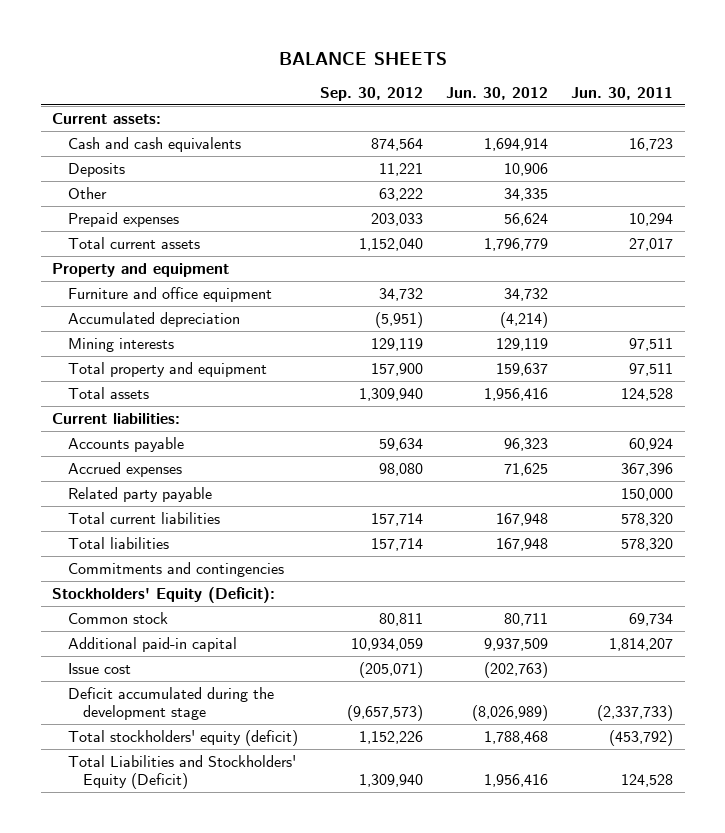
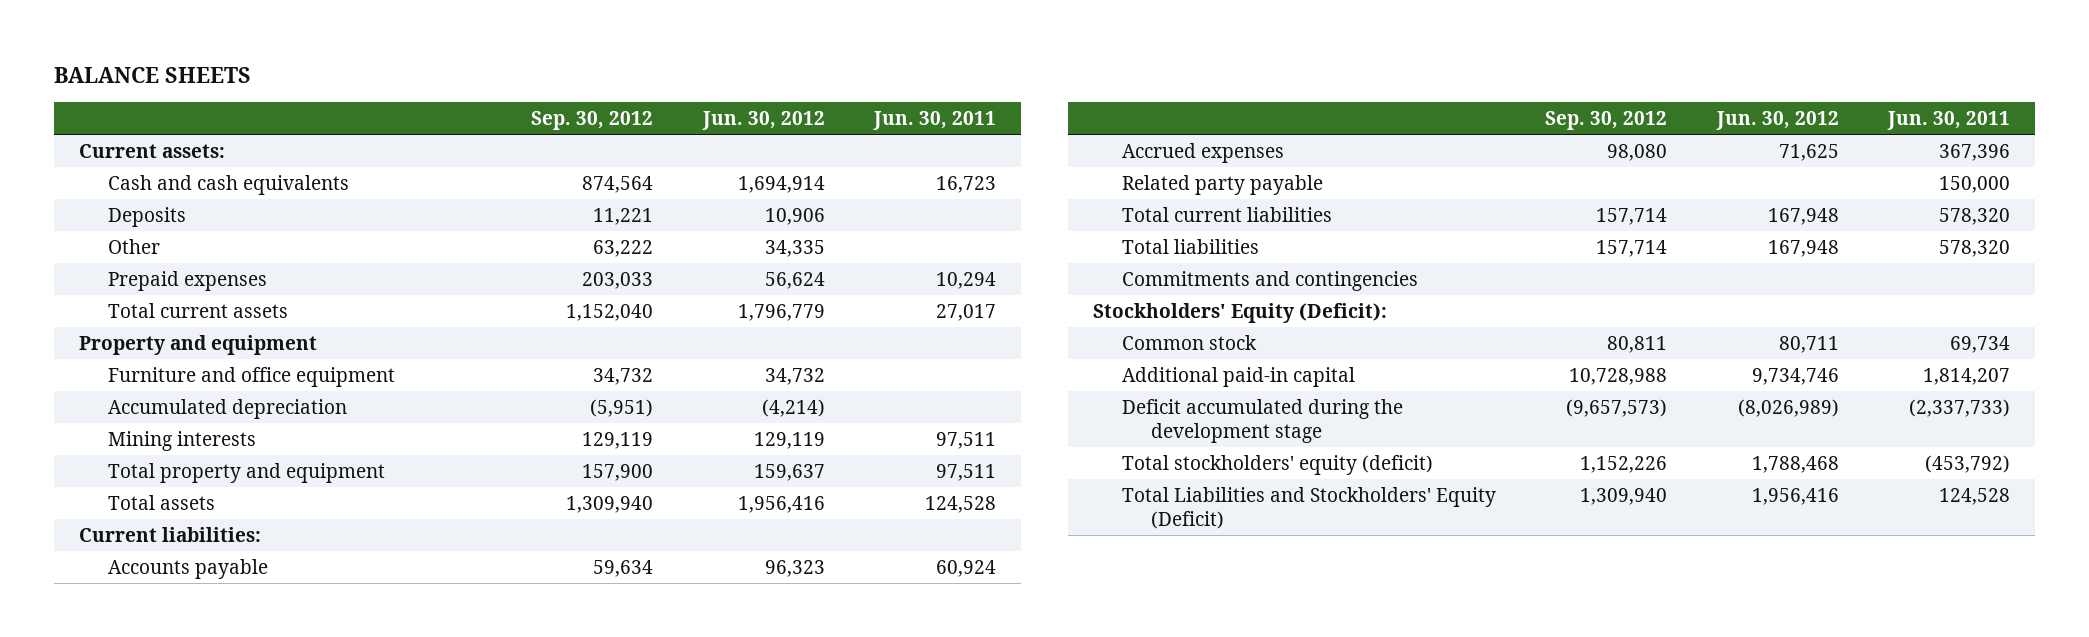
- Additional paid-in capital | 10,934,059 | 9,937,509 | 1,814,207
- Issue cost | (205,071) | (202,763) |
+ Additional paid-in capital | 10,728,988 | 9,734,746 | 1,814,207

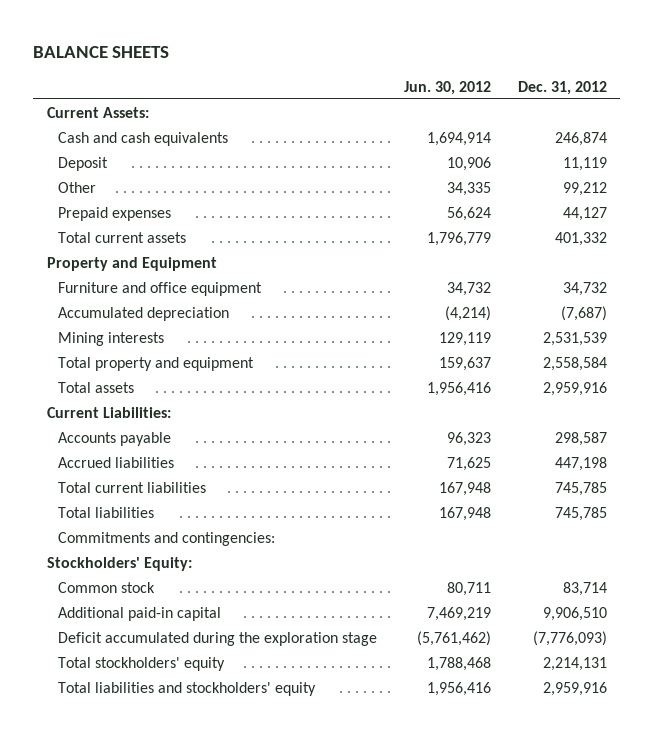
- | Sep. 30, 2012 | Jun. 30, 2012 | Jun. 30, 2011
+ | Jun. 30, 2012 | Dec. 31, 2012
- Current assets:
+ Current Assets:
- Deposits | 11,221 | 10,906 |
+ Deposit | 10,906 | 11,119
- Property and equipment
+ Property and Equipment
- Current liabilities:
+ Current Liabilities:
- Accrued expenses | 98,080 | 71,625 | 367,396
- Related party payable | | | 150,000
+ Accrued liabilities | 71,625 | 447,198
- Commitments and contingencies
- Stockholders' Equity (Deficit):
+ Commitments and contingencies:
+ Stockholders' Equity:
- Additional paid-in capital | 10,728,988 | 9,734,746 | 1,814,207
- Deficit accumulated during the development stage | (9,657,573) | (8,026,989) | (2,337,733)
- Total stockholders' equity (deficit) | 1,152,226 | 1,788,468 | (453,792)
- Total Liabilities and Stockholders' Equity (Deficit) | 1,309,940 | 1,956,416 | 124,528
+ Additional paid-in capital | 7,469,219 | 9,906,510
+ Deficit accumulated during the exploration stage | (5,761,462) | (7,776,093)
+ Total stockholders' equity | 1,788,468 | 2,214,131
+ Total liabilities and stockholders' equity | 1,956,416 | 2,959,916

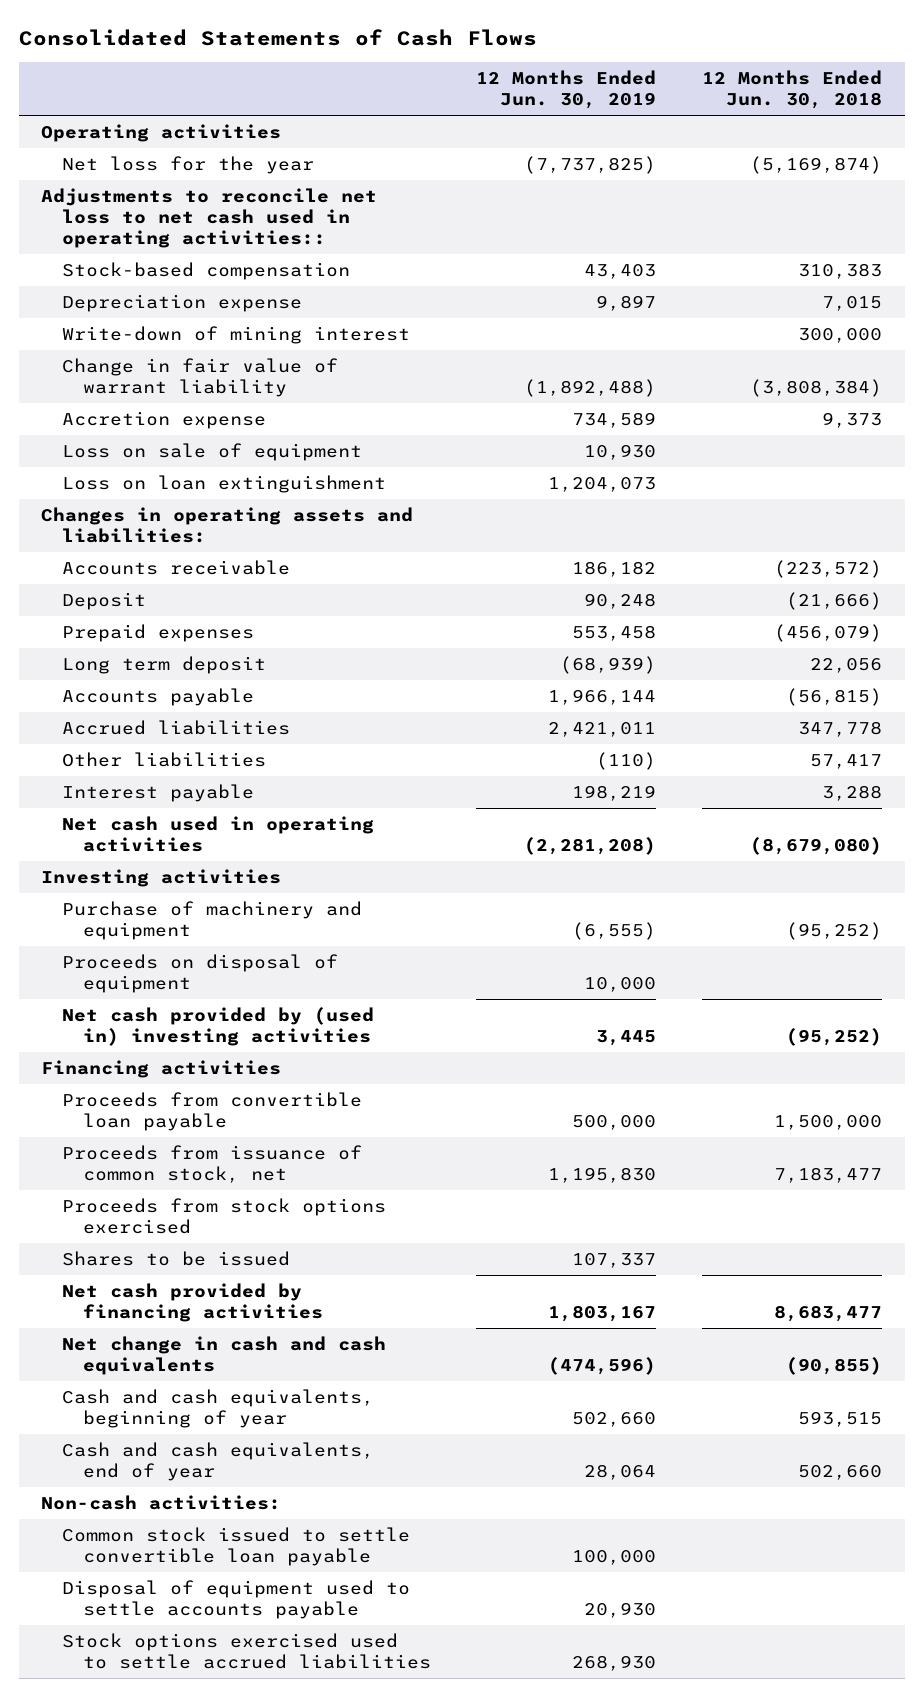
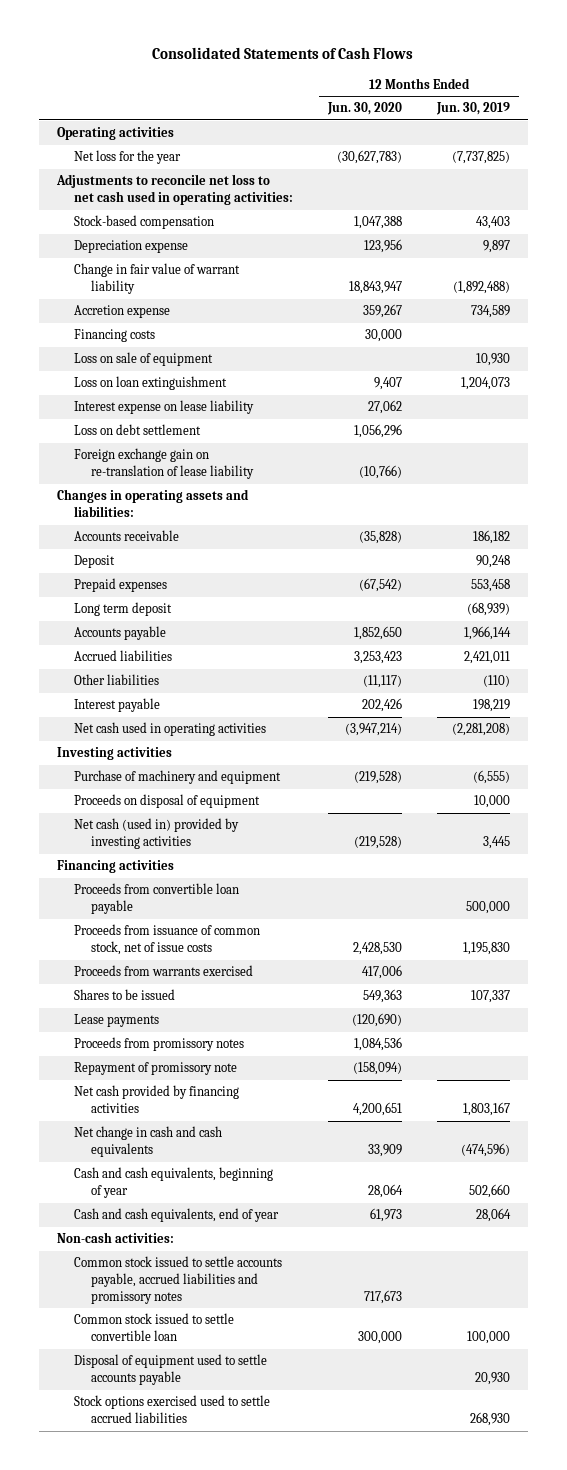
- | 12 Months Ended Jun. 30, 2019 | 12 Months Ended Jun. 30, 2018
+ | 12 Months Ended Jun. 30, 2020 | 12 Months Ended Jun. 30, 2019
- Adjustments to reconcile net loss to net cash used in operating activities::
+ Adjustments to reconcile net loss to net cash used in operating activities:
- Write-down of mining interest | | 300,000
+ Financing costs | 30,000 |
+ Interest expense on lease liability | 27,062 |
+ Loss on debt settlement | 1,056,296 |
+ Foreign exchange gain on re-translation of lease liability | (10,766) |
- Net cash provided by (used in) investing activities | 3,445 | (95,252)
+ Net cash (used in) provided by investing activities | (219,528) | 3,445
- Proceeds from issuance of common stock, net | 1,195,830 | 7,183,477
- Proceeds from stock options exercised
+ Proceeds from issuance of common stock, net of issue costs | 2,428,530 | 1,195,830
+ Proceeds from warrants exercised | 417,006 |
+ Lease payments | (120,690) |
+ Proceeds from promissory notes | 1,084,536 |
+ Repayment of promissory note | (158,094) |
- Common stock issued to settle convertible loan payable | 100,000 |
+ Common stock issued to settle accounts payable, accrued liabilities and promissory notes | 717,673 |
+ Common stock issued to settle convertible loan | 300,000 | 100,000

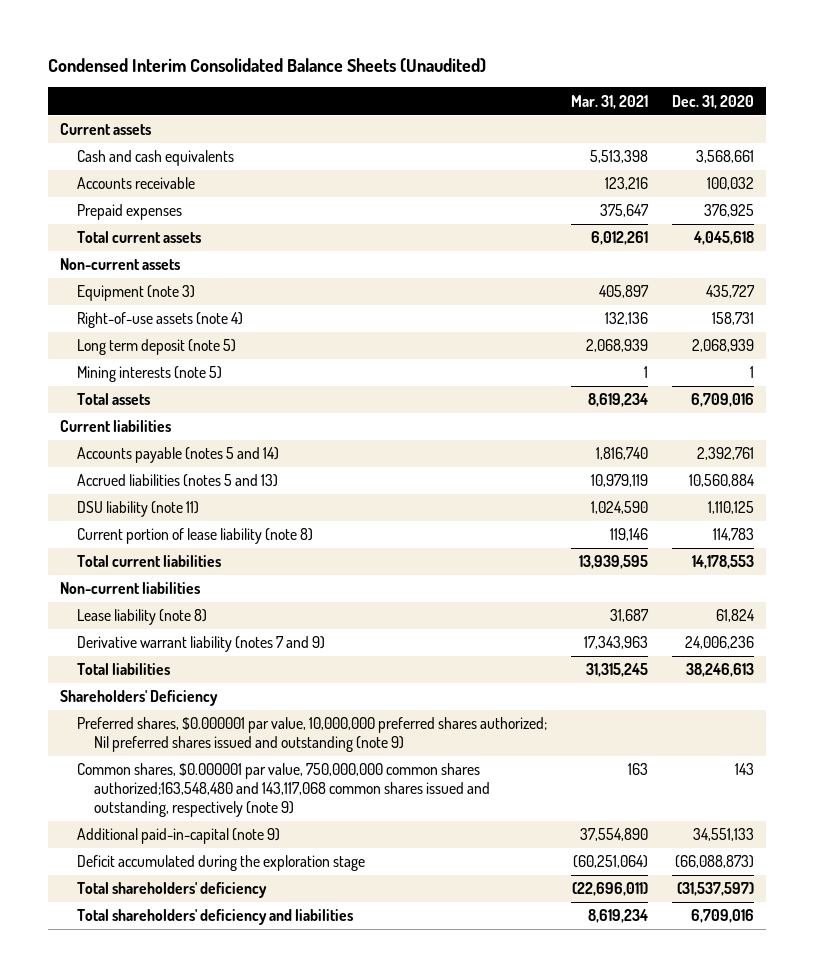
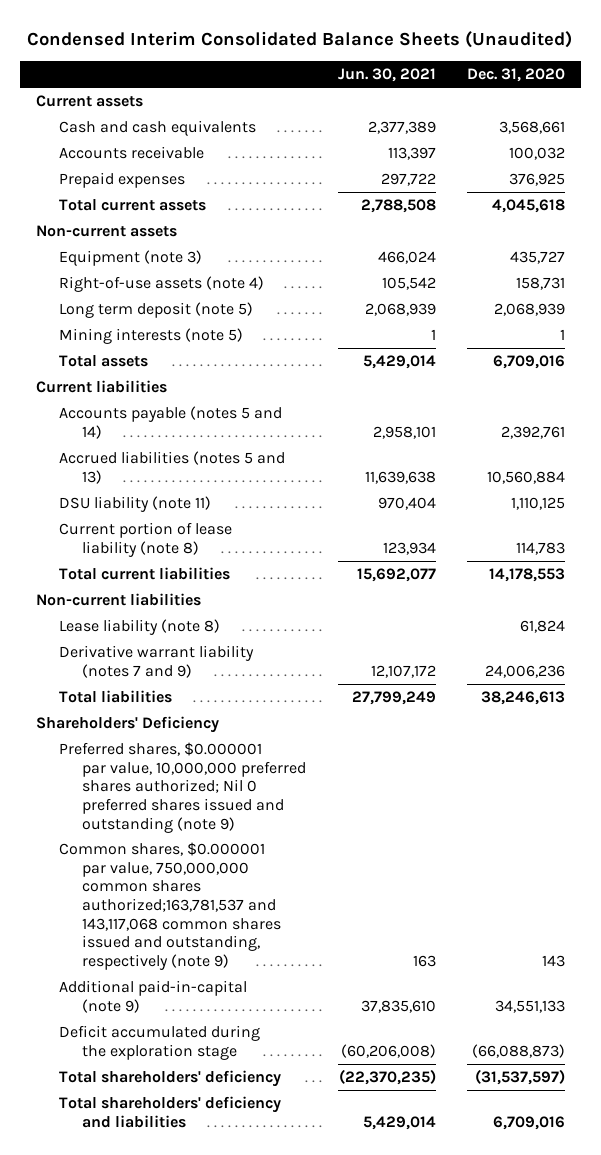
- | Mar. 31, 2021 | Dec. 31, 2020
+ | Jun. 30, 2021 | Dec. 31, 2020
- Preferred shares, $0.000001 par value, 10,000,000 preferred shares authorized; Nil preferred shares issued and outstanding (note 9)
- Common shares, $0.000001 par value, 750,000,000 common shares authorized;163,548,480 and 143,117,068 common shares issued and outstanding, respectively (note 9) | 163 | 143
+ Preferred shares, $0.000001 par value, 10,000,000 preferred shares authorized; Nil 0 preferred shares issued and outstanding (note 9)
+ Common shares, $0.000001 par value, 750,000,000 common shares authorized;163,781,537 and 143,117,068 common shares issued and outstanding, respectively (note 9) | 163 | 143

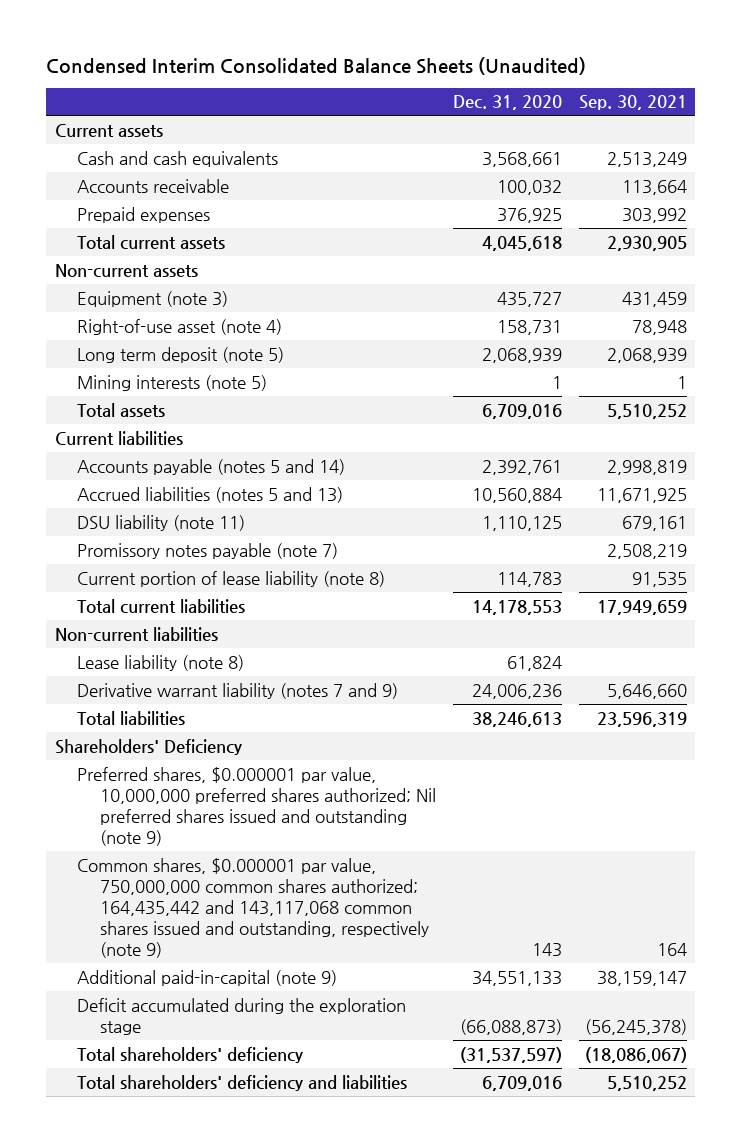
- | Jun. 30, 2021 | Dec. 31, 2020
+ | Dec. 31, 2020 | Sep. 30, 2021
- Right-of-use assets (note 4) | 105,542 | 158,731
+ Right-of-use asset (note 4) | 158,731 | 78,948
+ Promissory notes payable (note 7) | | 2,508,219
- Preferred shares, $0.000001 par value, 10,000,000 preferred shares authorized; Nil 0 preferred shares issued and outstanding (note 9)
- Common shares, $0.000001 par value, 750,000,000 common shares authorized;163,781,537 and 143,117,068 common shares issued and outstanding, respectively (note 9) | 163 | 143
+ Preferred shares, $0.000001 par value, 10,000,000 preferred shares authorized; Nil preferred shares issued and outstanding (note 9)
+ Common shares, $0.000001 par value, 750,000,000 common shares authorized; 164,435,442 and 143,117,068 common shares issued and outstanding, respectively (note 9) | 143 | 164

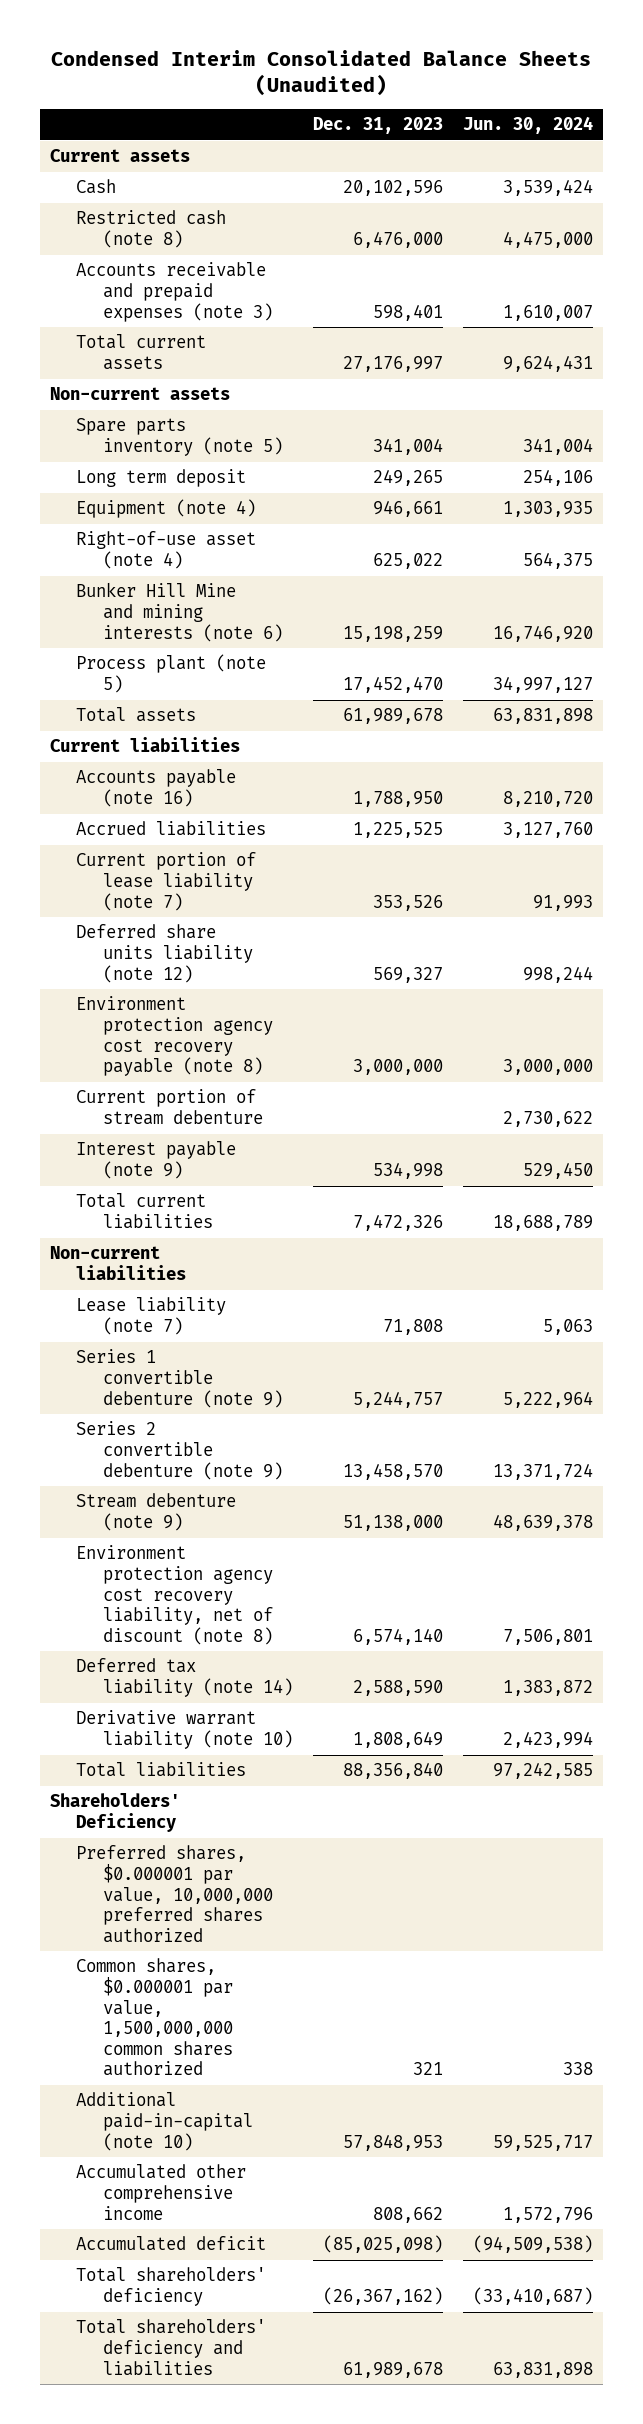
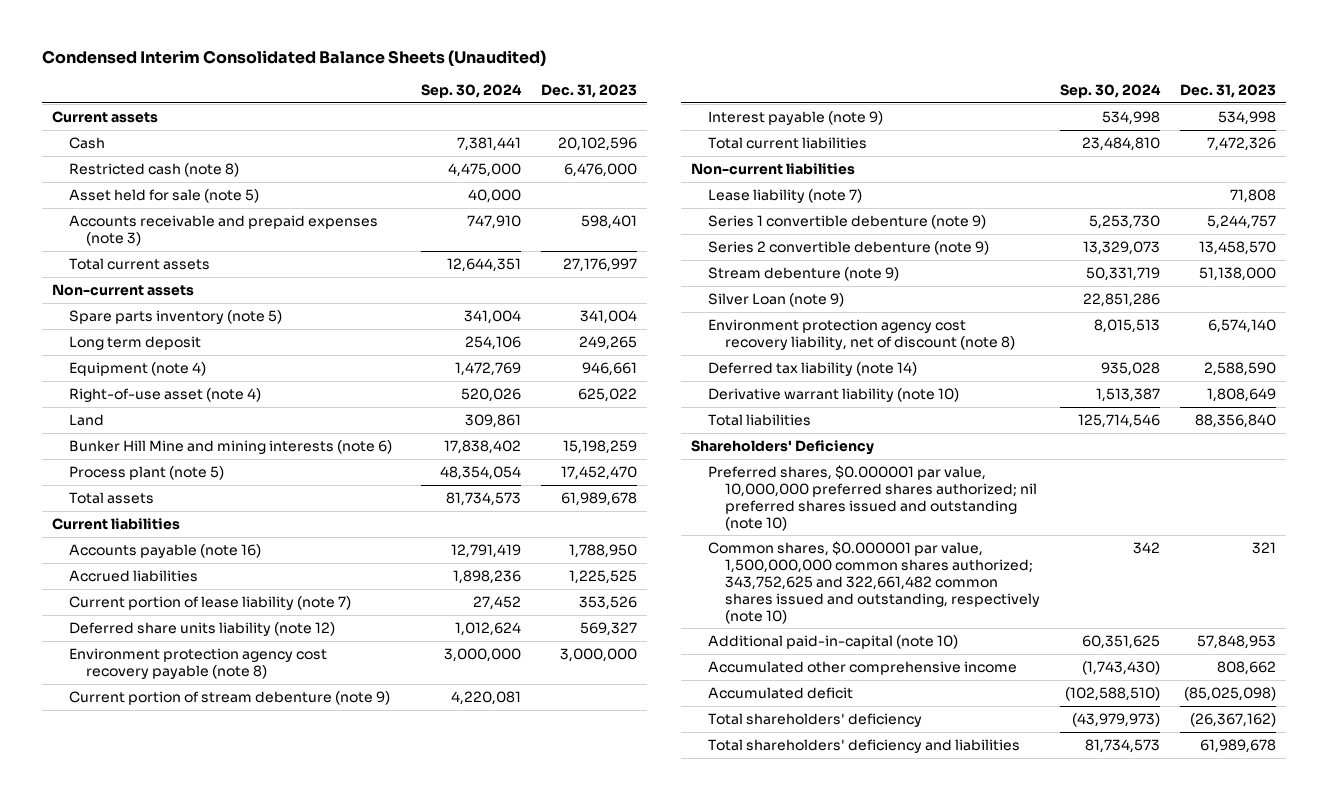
- | Dec. 31, 2023 | Jun. 30, 2024
+ | Sep. 30, 2024 | Dec. 31, 2023
+ Asset held for sale (note 5) | 40,000 |
+ Land | 309,861 |
- Current portion of stream debenture | | 2,730,622
+ Current portion of stream debenture (note 9) | 4,220,081 |
+ Silver Loan (note 9) | 22,851,286 |
- Preferred shares, $0.000001 par value, 10,000,000 preferred shares authorized
- Common shares, $0.000001 par value, 1,500,000,000 common shares authorized | 321 | 338
+ Preferred shares, $0.000001 par value, 10,000,000 preferred shares authorized; nil preferred shares issued and outstanding (note 10)
+ Common shares, $0.000001 par value, 1,500,000,000 common shares authorized; 343,752,625 and 322,661,482 common shares issued and outstanding, respectively (note 10) | 342 | 321

